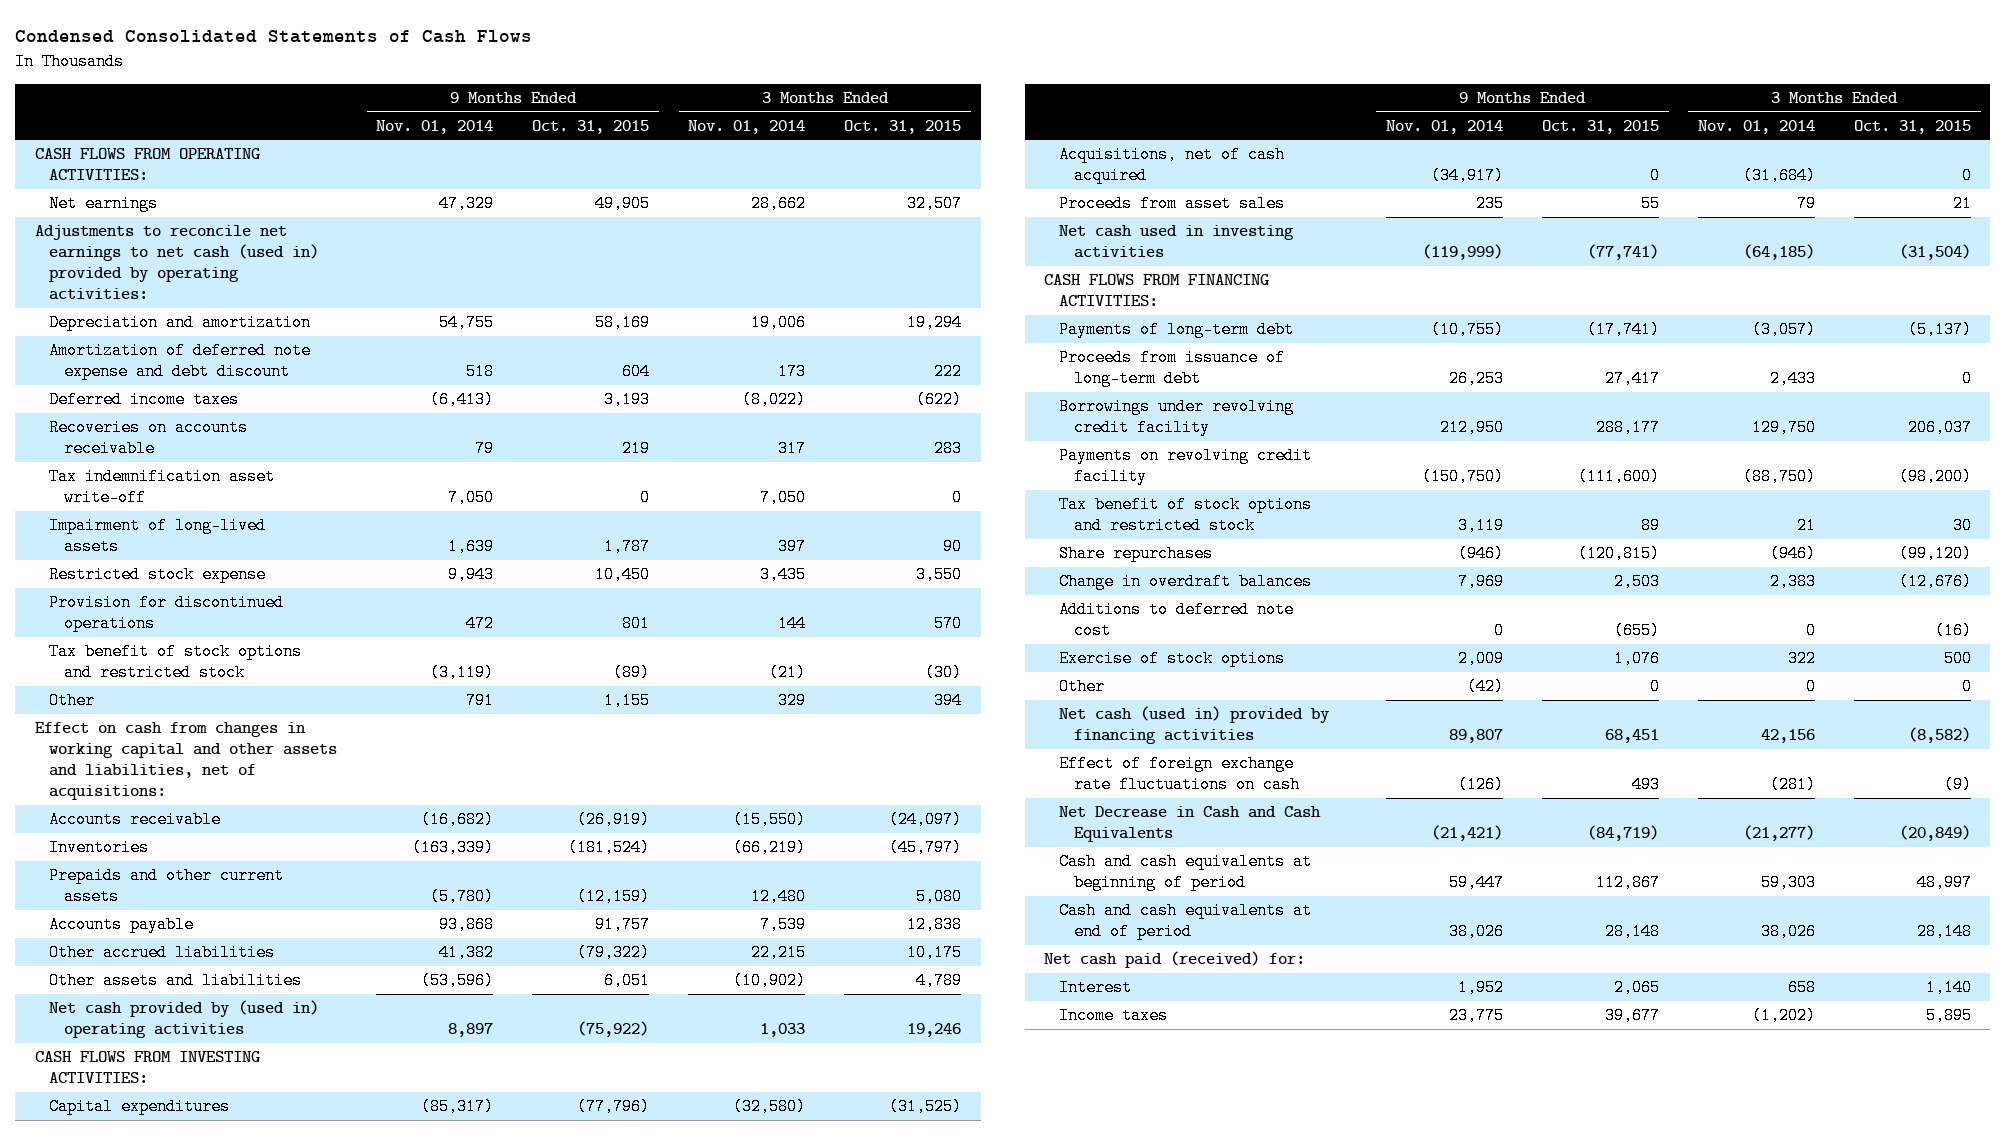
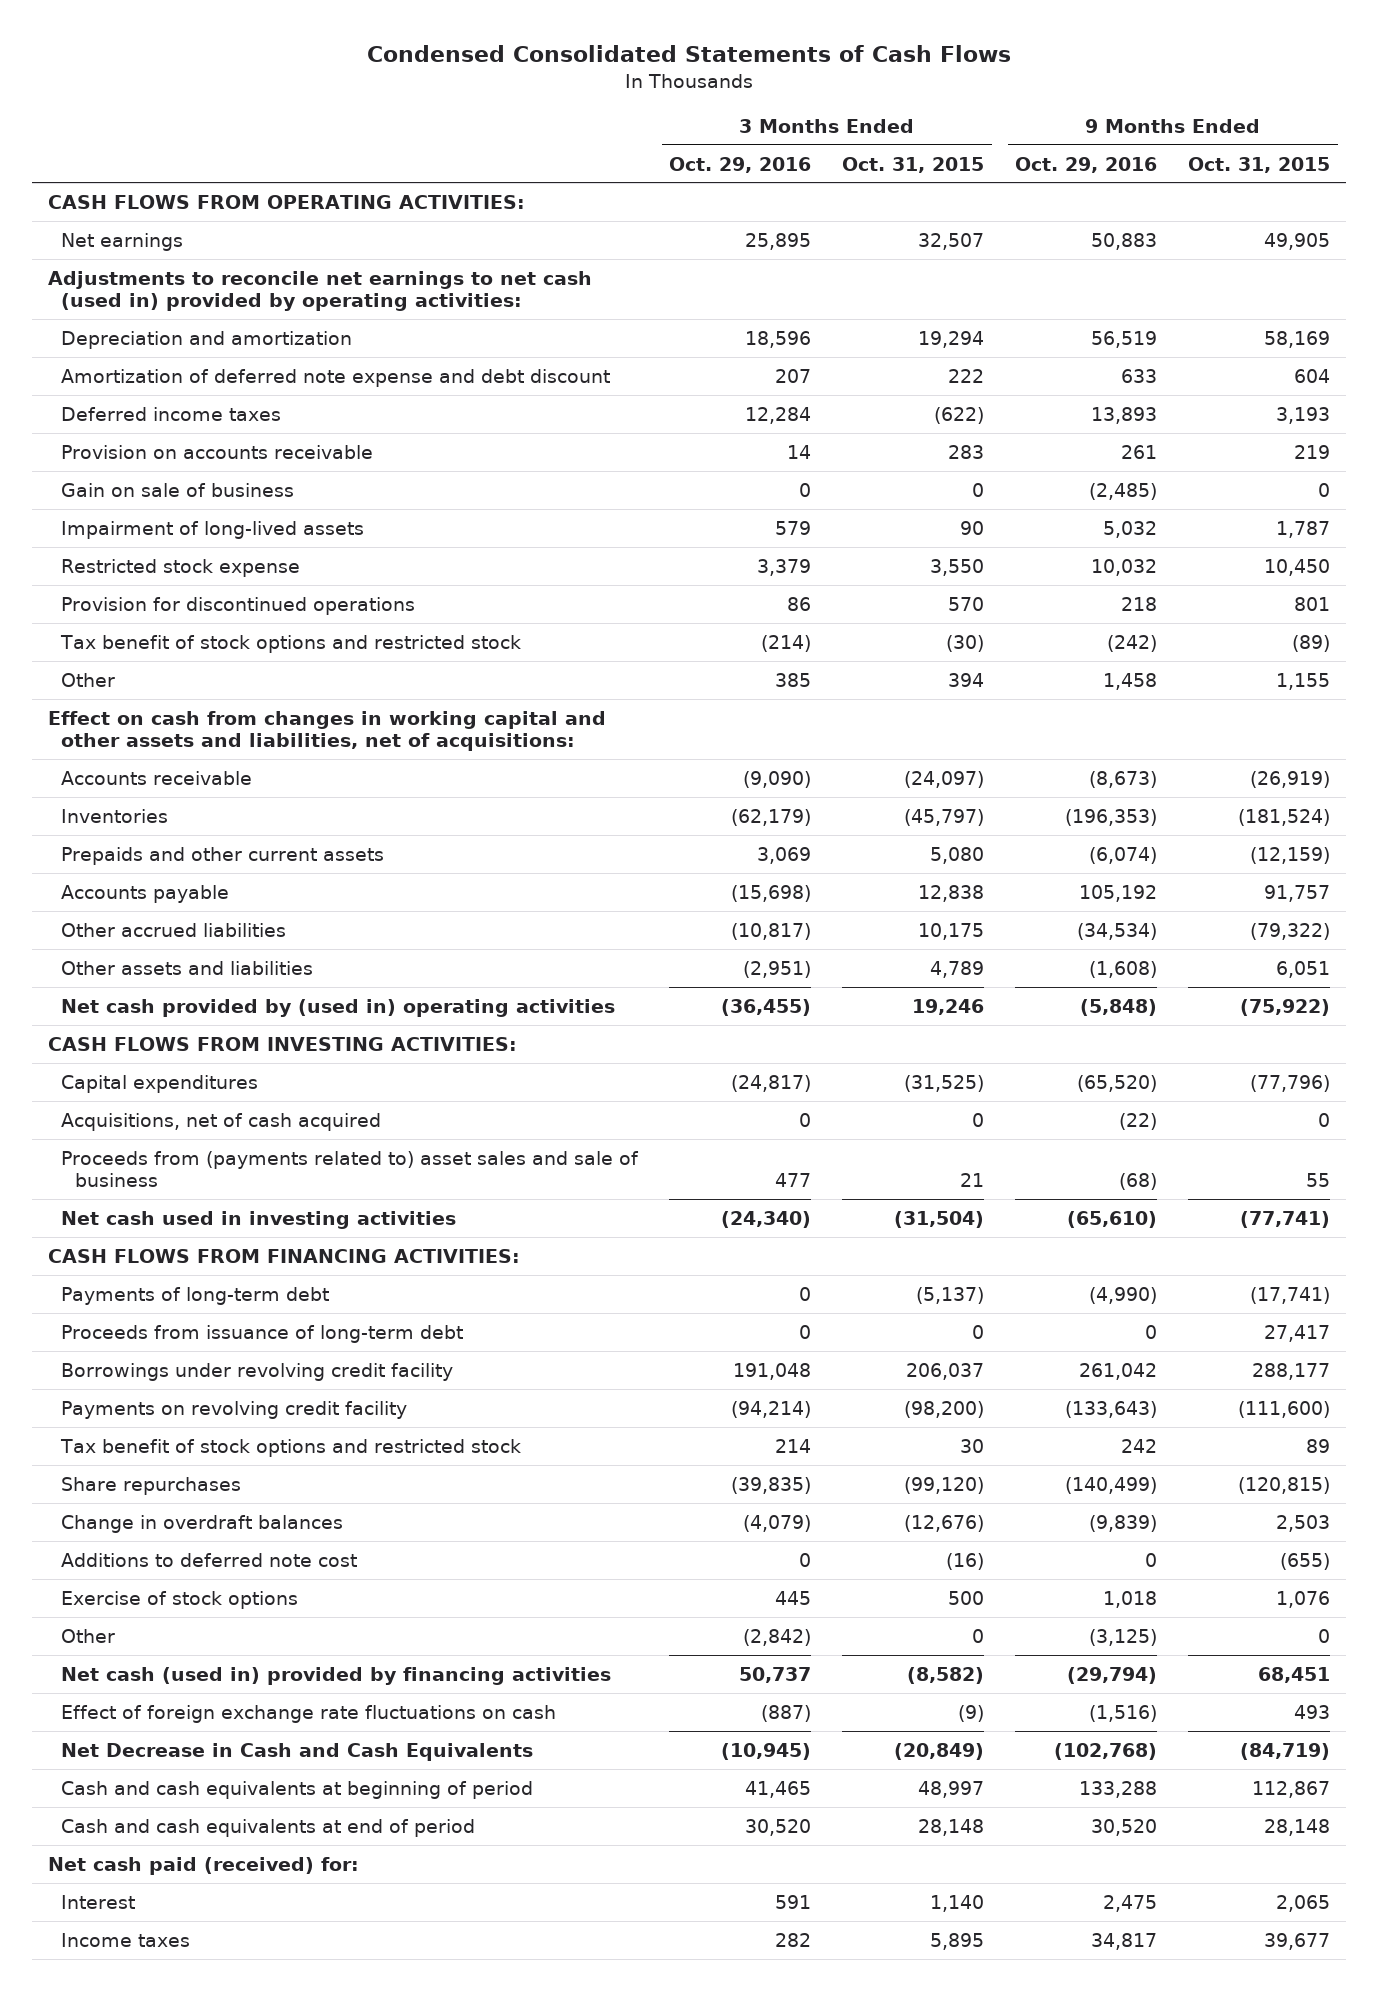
- | 9 Months Ended Nov. 01, 2014 | 9 Months Ended Oct. 31, 2015 | 3 Months Ended Nov. 01, 2014 | 3 Months Ended Oct. 31, 2015
+ | 3 Months Ended Oct. 29, 2016 | 3 Months Ended Oct. 31, 2015 | 9 Months Ended Oct. 29, 2016 | 9 Months Ended Oct. 31, 2015
- Recoveries on accounts receivable | 79 | 219 | 317 | 283
- Tax indemnification asset write-off | 7,050 | 0 | 7,050 | 0
+ Provision on accounts receivable | 14 | 283 | 261 | 219
+ Gain on sale of business | 0 | 0 | (2,485) | 0
- Proceeds from asset sales | 235 | 55 | 79 | 21
+ Proceeds from (payments related to) asset sales and sale of business | 477 | 21 | (68) | 55

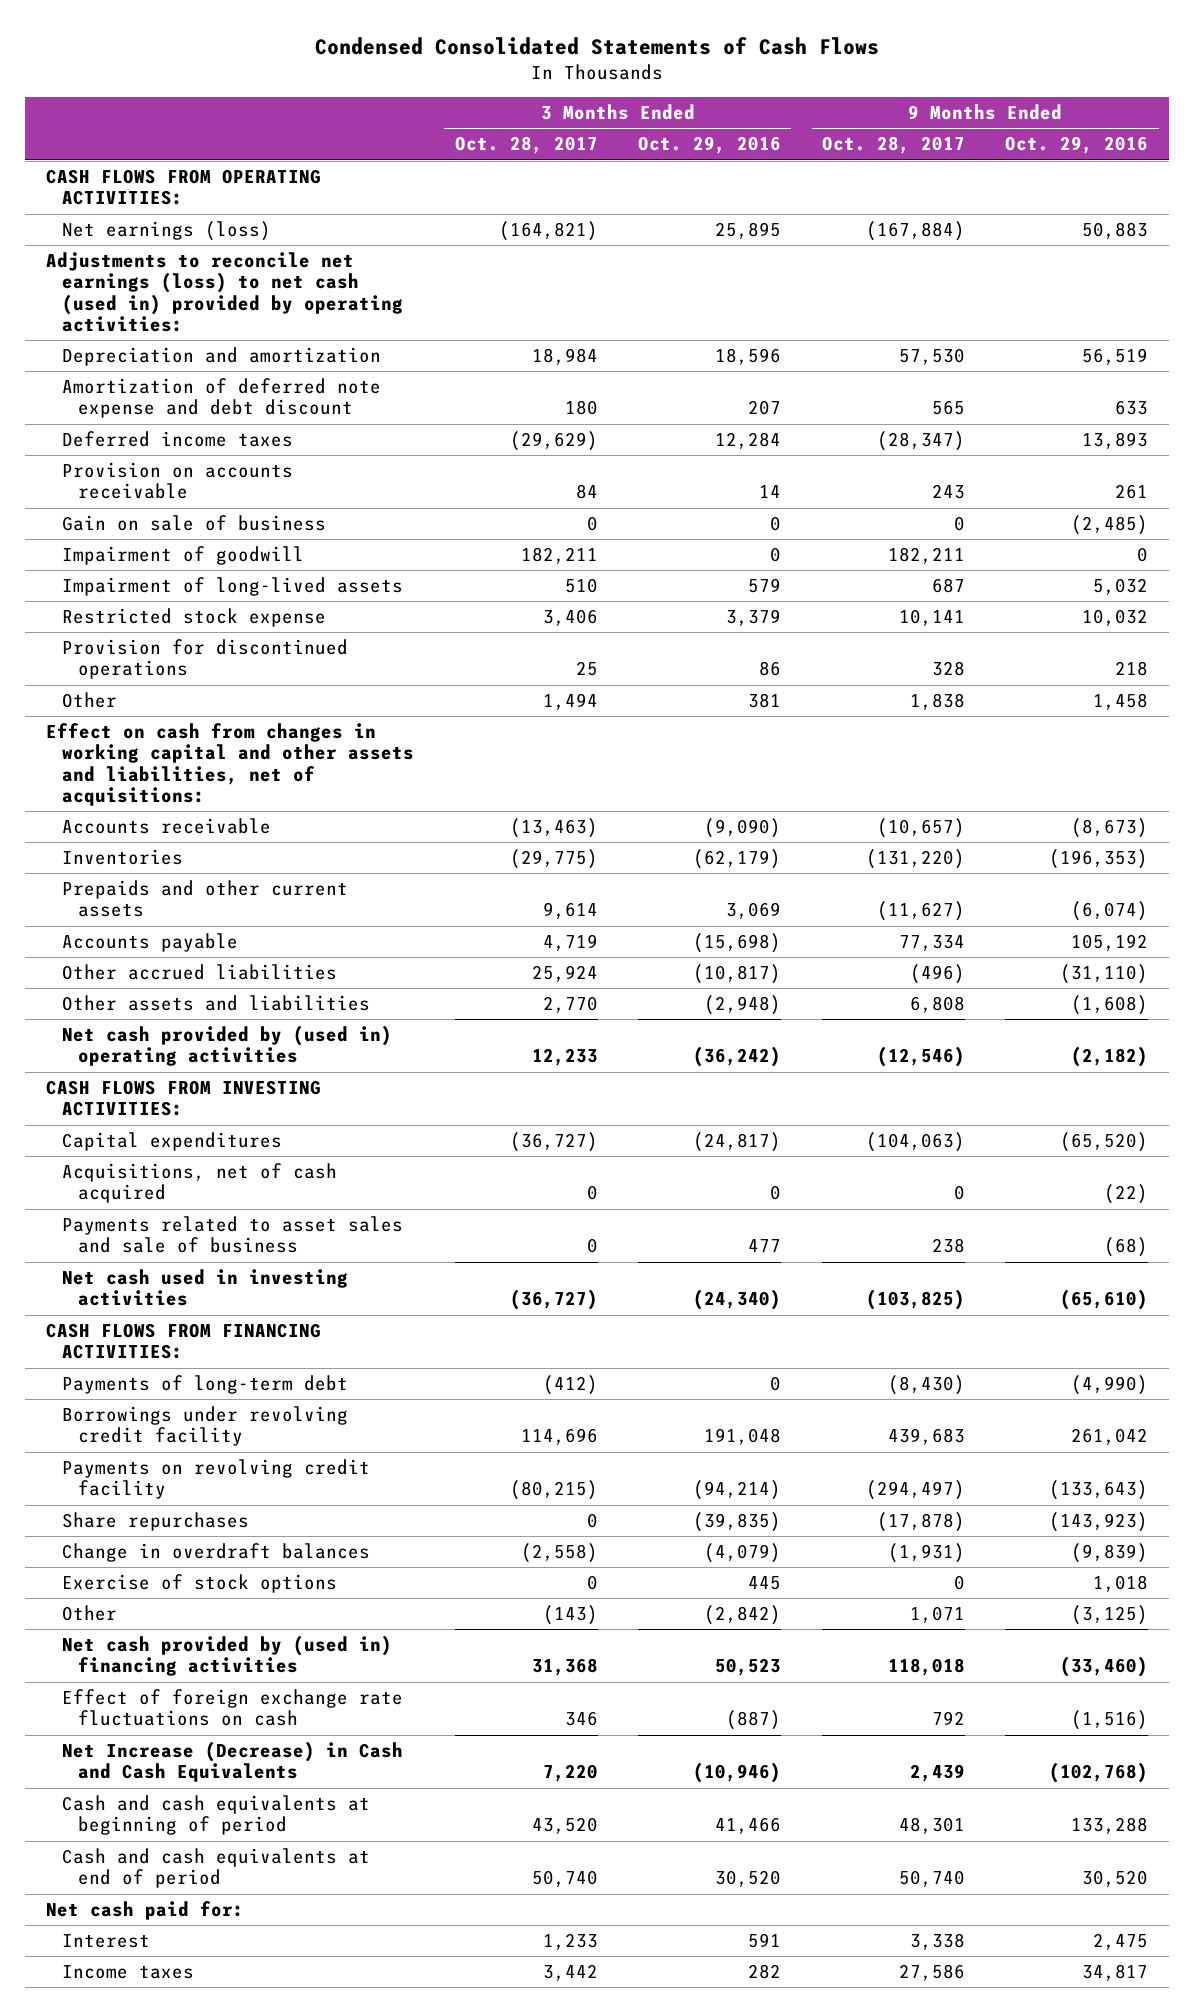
- | 3 Months Ended Oct. 29, 2016 | 3 Months Ended Oct. 31, 2015 | 9 Months Ended Oct. 29, 2016 | 9 Months Ended Oct. 31, 2015
+ | 3 Months Ended Oct. 28, 2017 | 3 Months Ended Oct. 29, 2016 | 9 Months Ended Oct. 28, 2017 | 9 Months Ended Oct. 29, 2016
- Net earnings | 25,895 | 32,507 | 50,883 | 49,905
- Adjustments to reconcile net earnings to net cash (used in) provided by operating activities:
+ Net earnings (loss) | (164,821) | 25,895 | (167,884) | 50,883
+ Adjustments to reconcile net earnings (loss) to net cash (used in) provided by operating activities:
+ Impairment of goodwill | 182,211 | 0 | 182,211 | 0
- Tax benefit of stock options and restricted stock | (214) | (30) | (242) | (89)
- Other | 385 | 394 | 1,458 | 1,155
+ Other | 1,494 | 381 | 1,838 | 1,458
- Other accrued liabilities | (10,817) | 10,175 | (34,534) | (79,322)
- Other assets and liabilities | (2,951) | 4,789 | (1,608) | 6,051
- Net cash provided by (used in) operating activities | (36,455) | 19,246 | (5,848) | (75,922)
+ Other accrued liabilities | 25,924 | (10,817) | (496) | (31,110)
+ Other assets and liabilities | 2,770 | (2,948) | 6,808 | (1,608)
+ Net cash provided by (used in) operating activities | 12,233 | (36,242) | (12,546) | (2,182)
- Proceeds from (payments related to) asset sales and sale of business | 477 | 21 | (68) | 55
+ Payments related to asset sales and sale of business | 0 | 477 | 238 | (68)
- Proceeds from issuance of long-term debt | 0 | 0 | 0 | 27,417
- Tax benefit of stock options and restricted stock | 214 | 30 | 242 | 89
- Share repurchases | (39,835) | (99,120) | (140,499) | (120,815)
+ Share repurchases | 0 | (39,835) | (17,878) | (143,923)
- Additions to deferred note cost | 0 | (16) | 0 | (655)
- Net cash (used in) provided by financing activities | 50,737 | (8,582) | (29,794) | 68,451
+ Net cash provided by (used in) financing activities | 31,368 | 50,523 | 118,018 | (33,460)
- Net Decrease in Cash and Cash Equivalents | (10,945) | (20,849) | (102,768) | (84,719)
- Cash and cash equivalents at beginning of period | 41,465 | 48,997 | 133,288 | 112,867
+ Net Increase (Decrease) in Cash and Cash Equivalents | 7,220 | (10,946) | 2,439 | (102,768)
+ Cash and cash equivalents at beginning of period | 43,520 | 41,466 | 48,301 | 133,288
- Net cash paid (received) for:
+ Net cash paid for:

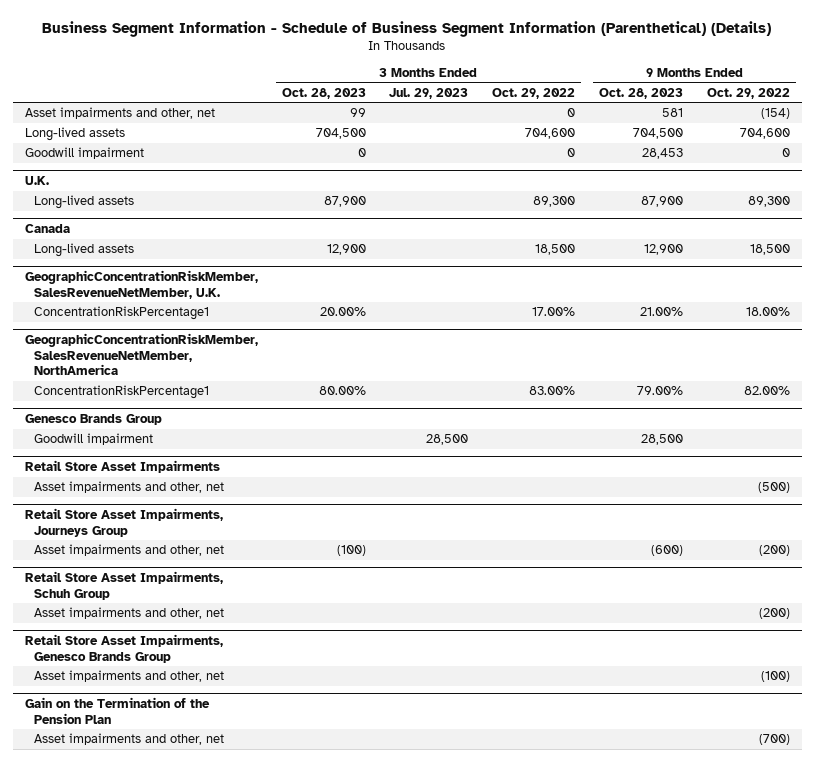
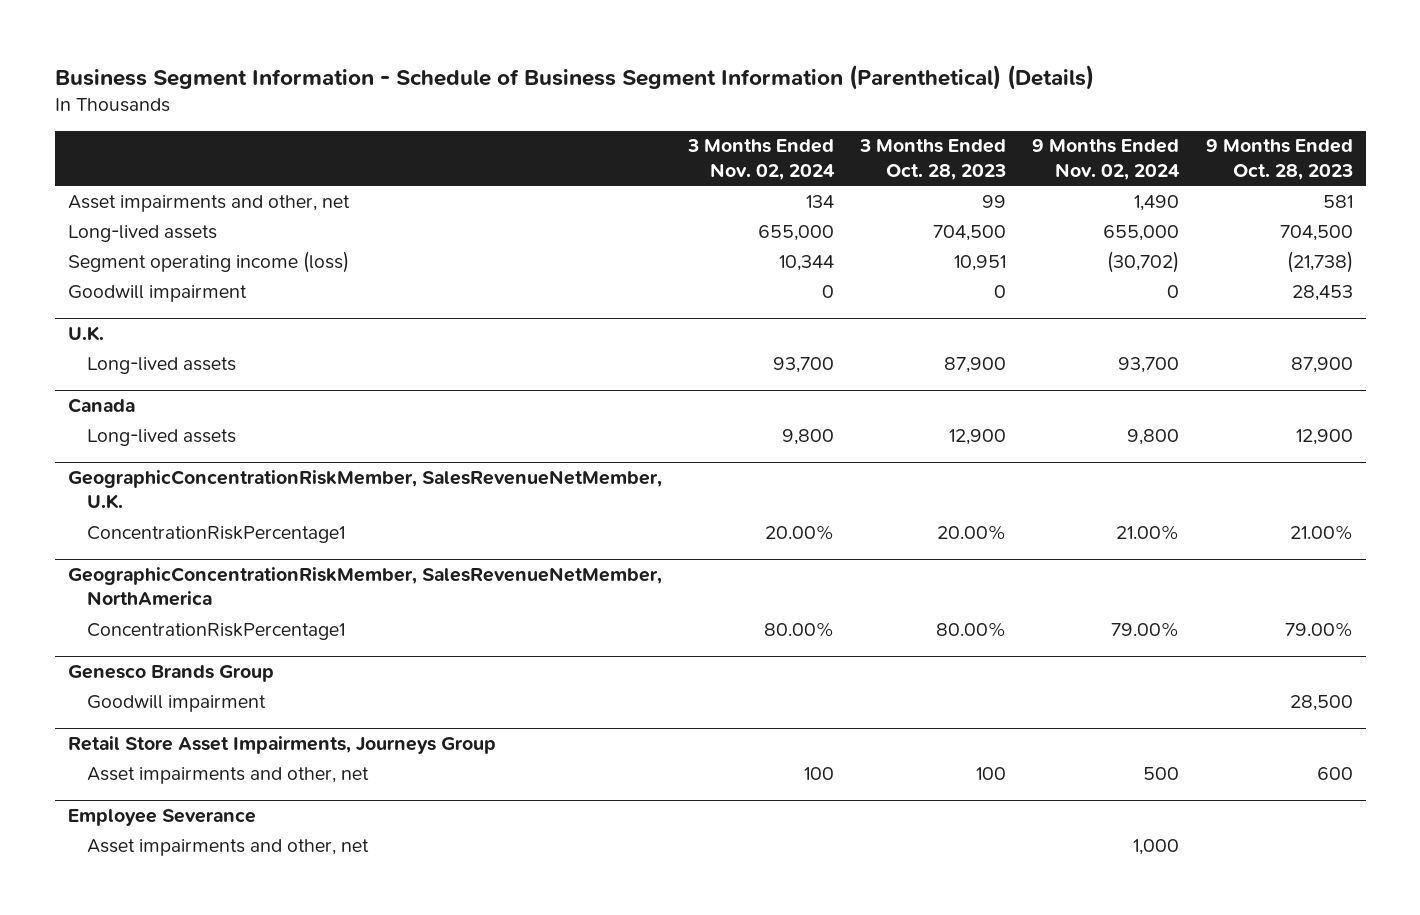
- | 3 Months Ended Oct. 28, 2023 | 3 Months Ended Jul. 29, 2023 | 3 Months Ended Oct. 29, 2022 | 9 Months Ended Oct. 28, 2023 | 9 Months Ended Oct. 29, 2022
+ | 3 Months Ended Nov. 02, 2024 | 3 Months Ended Oct. 28, 2023 | 9 Months Ended Nov. 02, 2024 | 9 Months Ended Oct. 28, 2023
+ Segment operating income (loss) | 10,344 | 10,951 | (30,702) | (21,738)
- Retail Store Asset Impairments
- Asset impairments and other, net | | | | | (500)
@ Retail Store Asset Impairments, Journeys Group
- Asset impairments and other, net | (100) | | | (600) | (200)
- Retail Store Asset Impairments, Schuh Group
- Asset impairments and other, net | | | | | (200)
- Retail Store Asset Impairments, Genesco Brands Group
- Asset impairments and other, net | | | | | (100)
- Gain on the Termination of the Pension Plan
@ Retail Store Asset Impairments, Journeys Group
+ Asset impairments and other, net | 100 | 100 | 500 | 600
+ Employee Severance

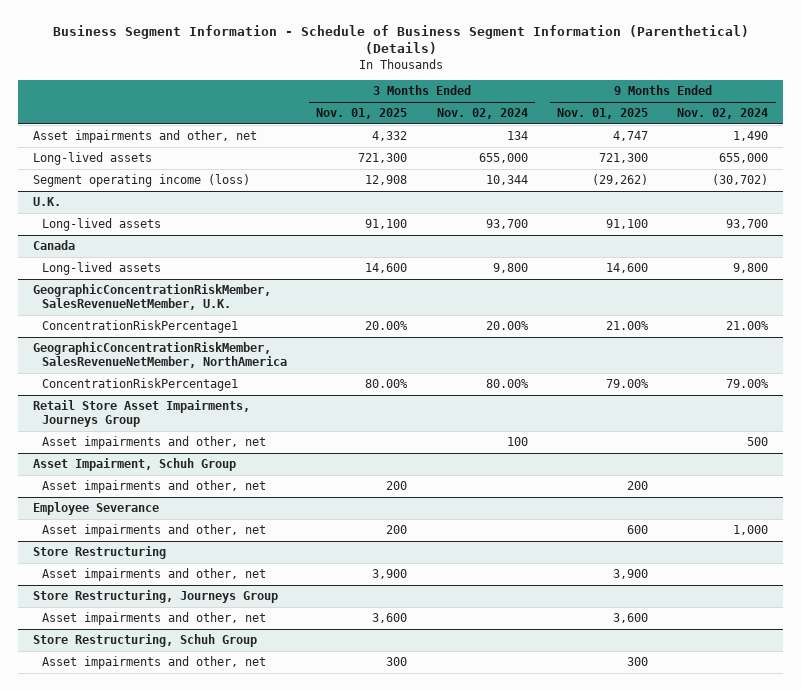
- | 3 Months Ended Nov. 02, 2024 | 3 Months Ended Oct. 28, 2023 | 9 Months Ended Nov. 02, 2024 | 9 Months Ended Oct. 28, 2023
+ | 3 Months Ended Nov. 01, 2025 | 3 Months Ended Nov. 02, 2024 | 9 Months Ended Nov. 01, 2025 | 9 Months Ended Nov. 02, 2024
- Goodwill impairment | 0 | 0 | 0 | 28,453
- Genesco Brands Group
- Goodwill impairment | | | | 28,500
+ Asset Impairment, Schuh Group
+ Asset impairments and other, net | 200 | | 200 |
+ Store Restructuring
+ Asset impairments and other, net | 3,900 | | 3,900 |
+ Store Restructuring, Journeys Group
+ Asset impairments and other, net | 3,600 | | 3,600 |
+ Store Restructuring, Schuh Group
+ Asset impairments and other, net | 300 | | 300 |

